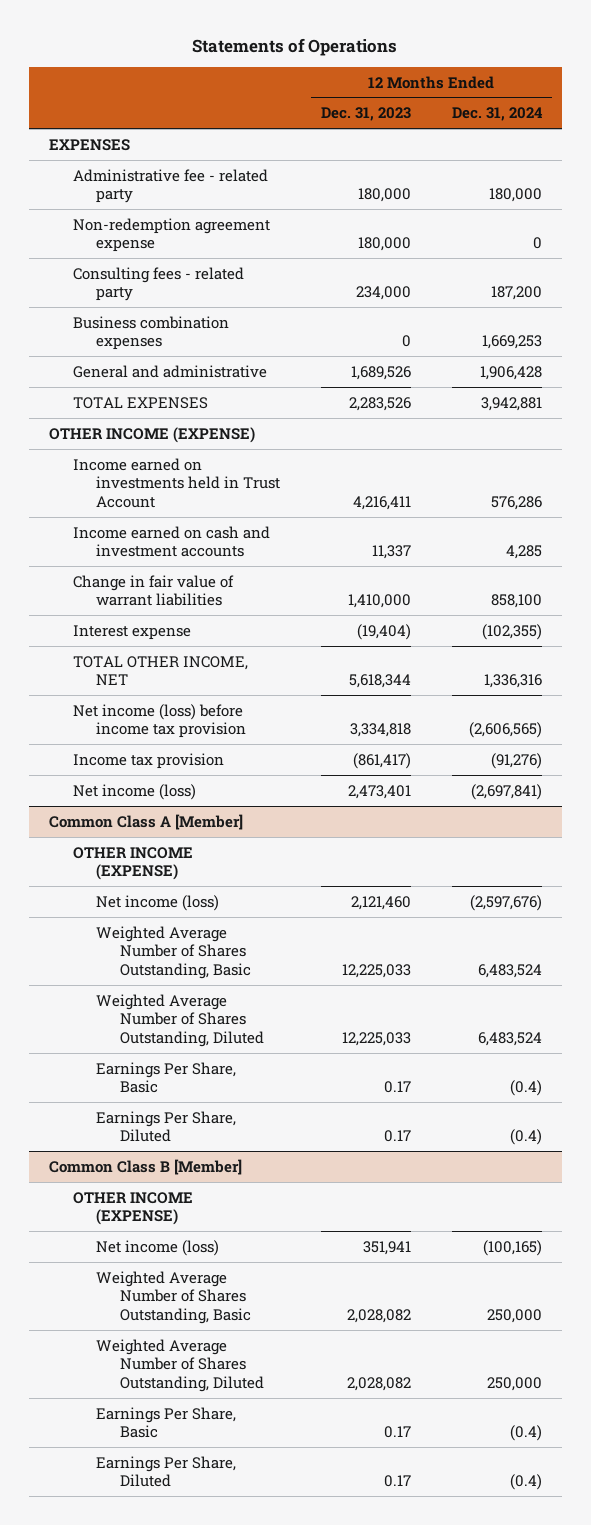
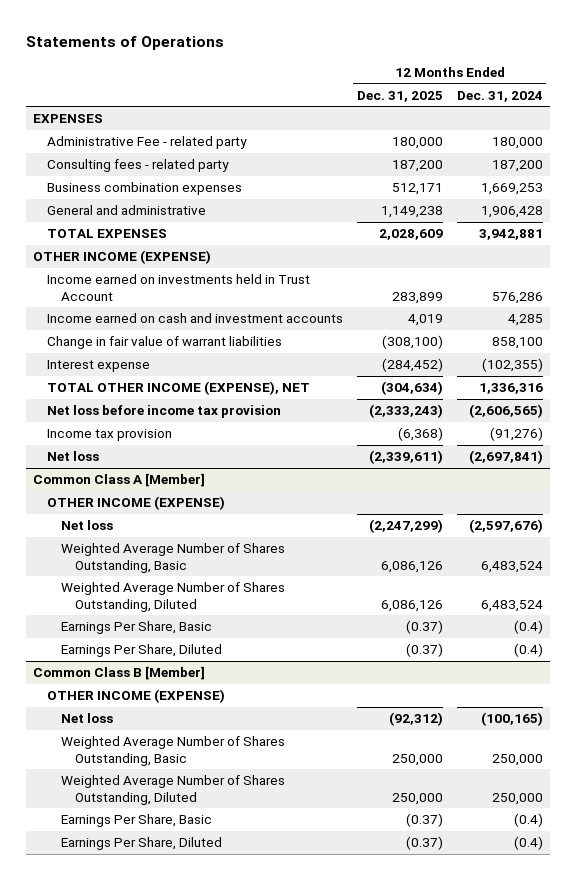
- | 12 Months Ended Dec. 31, 2023 | 12 Months Ended Dec. 31, 2024
+ | 12 Months Ended Dec. 31, 2025 | 12 Months Ended Dec. 31, 2024
- Administrative fee - related party | 180,000 | 180,000
- Non-redemption agreement expense | 180,000 | 0
+ Administrative Fee - related party | 180,000 | 180,000
- TOTAL OTHER INCOME, NET | 5,618,344 | 1,336,316
- Net income (loss) before income tax provision | 3,334,818 | (2,606,565)
+ TOTAL OTHER INCOME (EXPENSE), NET | (304,634) | 1,336,316
+ Net loss before income tax provision | (2,333,243) | (2,606,565)
- Net income (loss) | 2,473,401 | (2,697,841)
+ Net loss | (2,339,611) | (2,697,841)
@ Common Class A [Member]
- Net income (loss) | 2,121,460 | (2,597,676)
+ Net loss | (2,247,299) | (2,597,676)
@ Common Class B [Member]
- Net income (loss) | 351,941 | (100,165)
+ Net loss | (92,312) | (100,165)

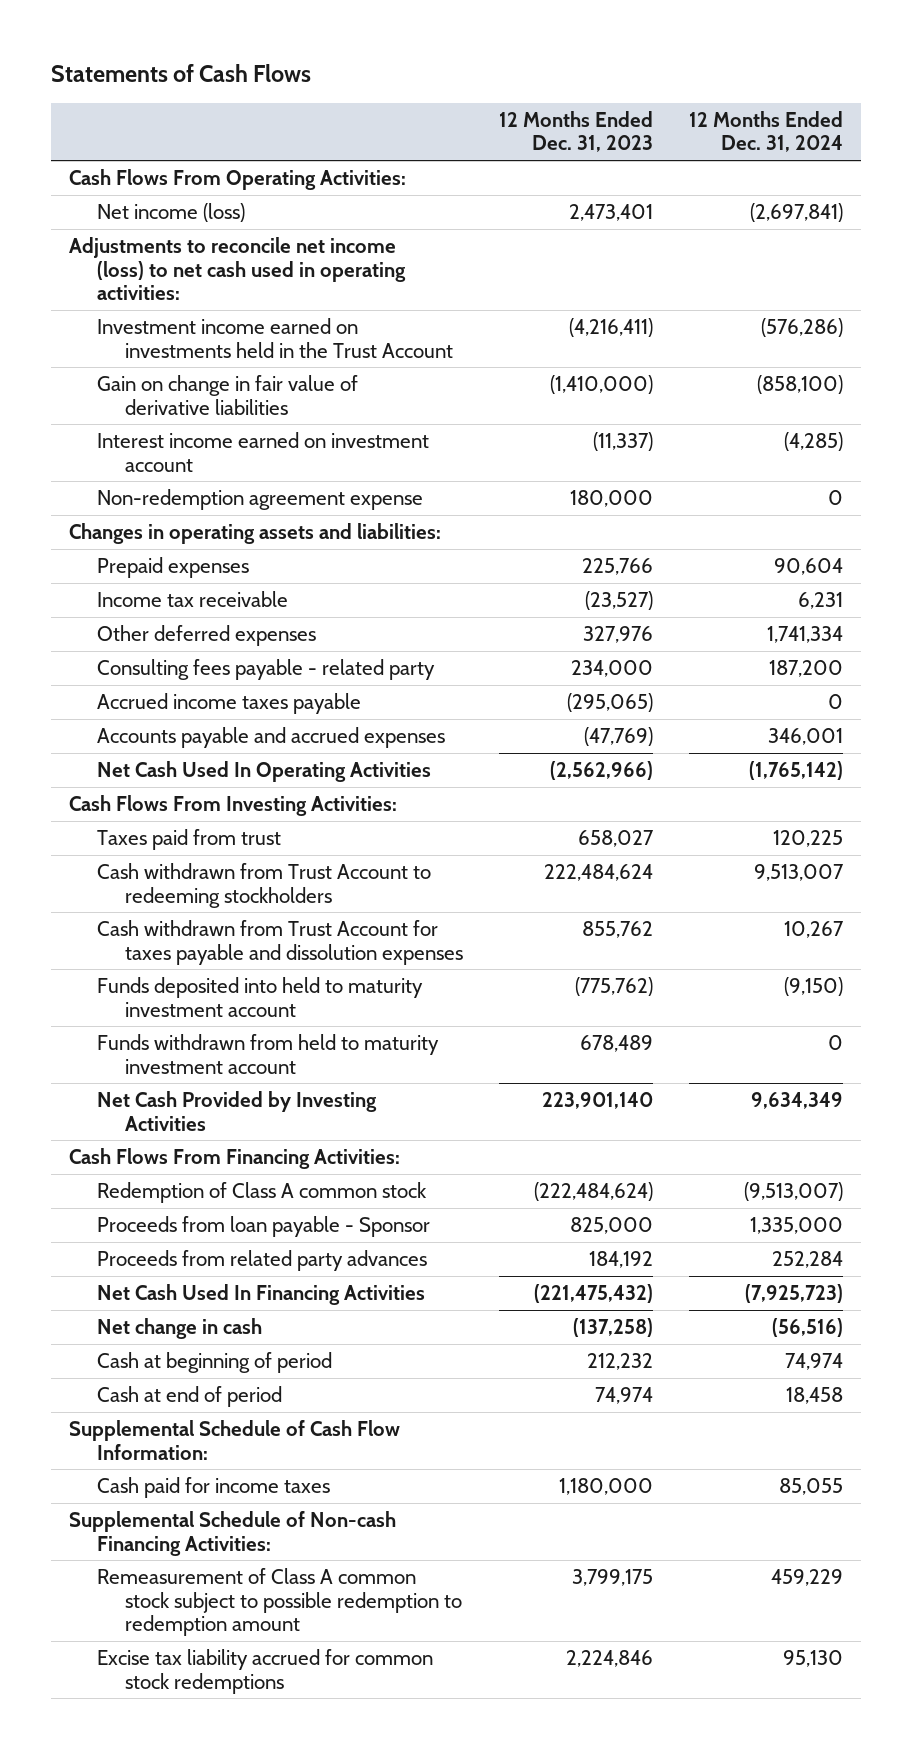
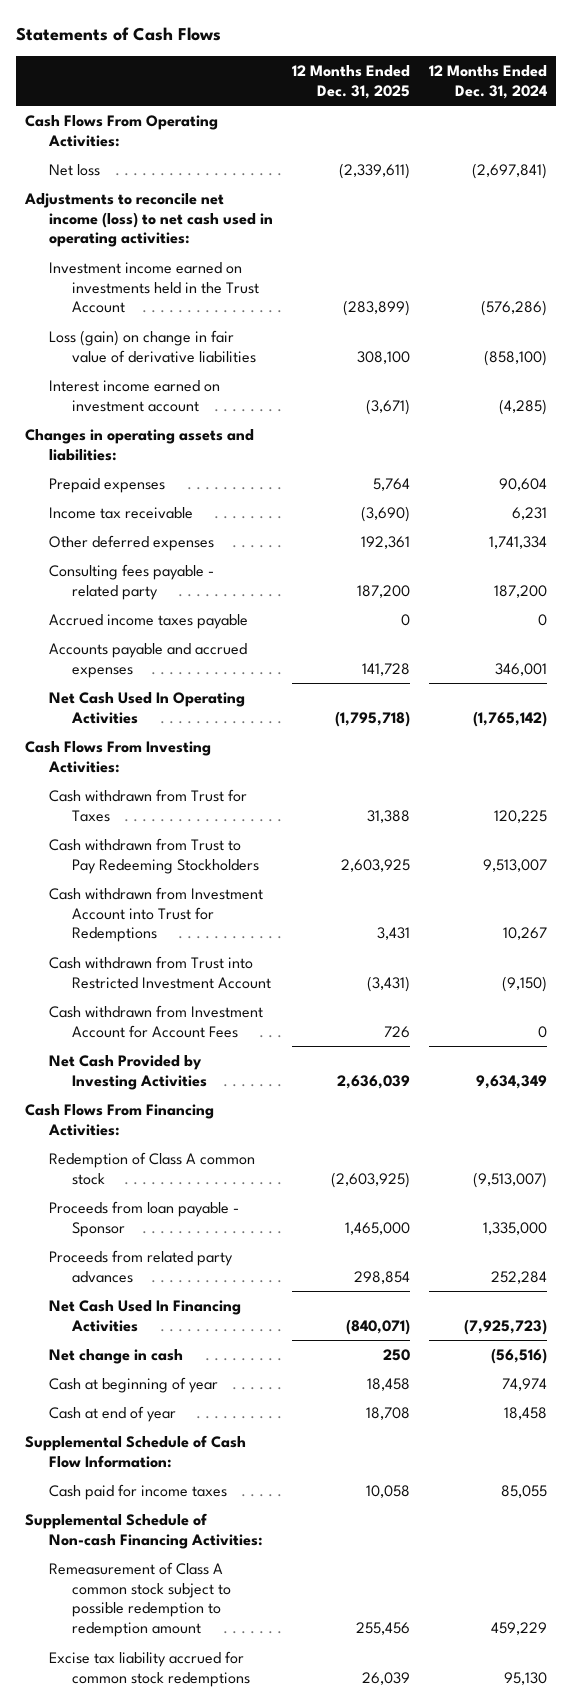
- | 12 Months Ended Dec. 31, 2023 | 12 Months Ended Dec. 31, 2024
+ | 12 Months Ended Dec. 31, 2025 | 12 Months Ended Dec. 31, 2024
- Net income (loss) | 2,473,401 | (2,697,841)
+ Net loss | (2,339,611) | (2,697,841)
- Gain on change in fair value of derivative liabilities | (1,410,000) | (858,100)
+ Loss (gain) on change in fair value of derivative liabilities | 308,100 | (858,100)
- Non-redemption agreement expense | 180,000 | 0
- Taxes paid from trust | 658,027 | 120,225
- Cash withdrawn from Trust Account to redeeming stockholders | 222,484,624 | 9,513,007
- Cash withdrawn from Trust Account for taxes payable and dissolution expenses | 855,762 | 10,267
- Funds deposited into held to maturity investment account | (775,762) | (9,150)
- Funds withdrawn from held to maturity investment account | 678,489 | 0
+ Cash withdrawn from Trust for Taxes | 31,388 | 120,225
+ Cash withdrawn from Trust to Pay Redeeming Stockholders | 2,603,925 | 9,513,007
+ Cash withdrawn from Investment Account into Trust for Redemptions | 3,431 | 10,267
+ Cash withdrawn from Trust into Restricted Investment Account | (3,431) | (9,150)
+ Cash withdrawn from Investment Account for Account Fees | 726 | 0
- Cash at beginning of period | 212,232 | 74,974
- Cash at end of period | 74,974 | 18,458
+ Cash at beginning of year | 18,458 | 74,974
+ Cash at end of year | 18,708 | 18,458

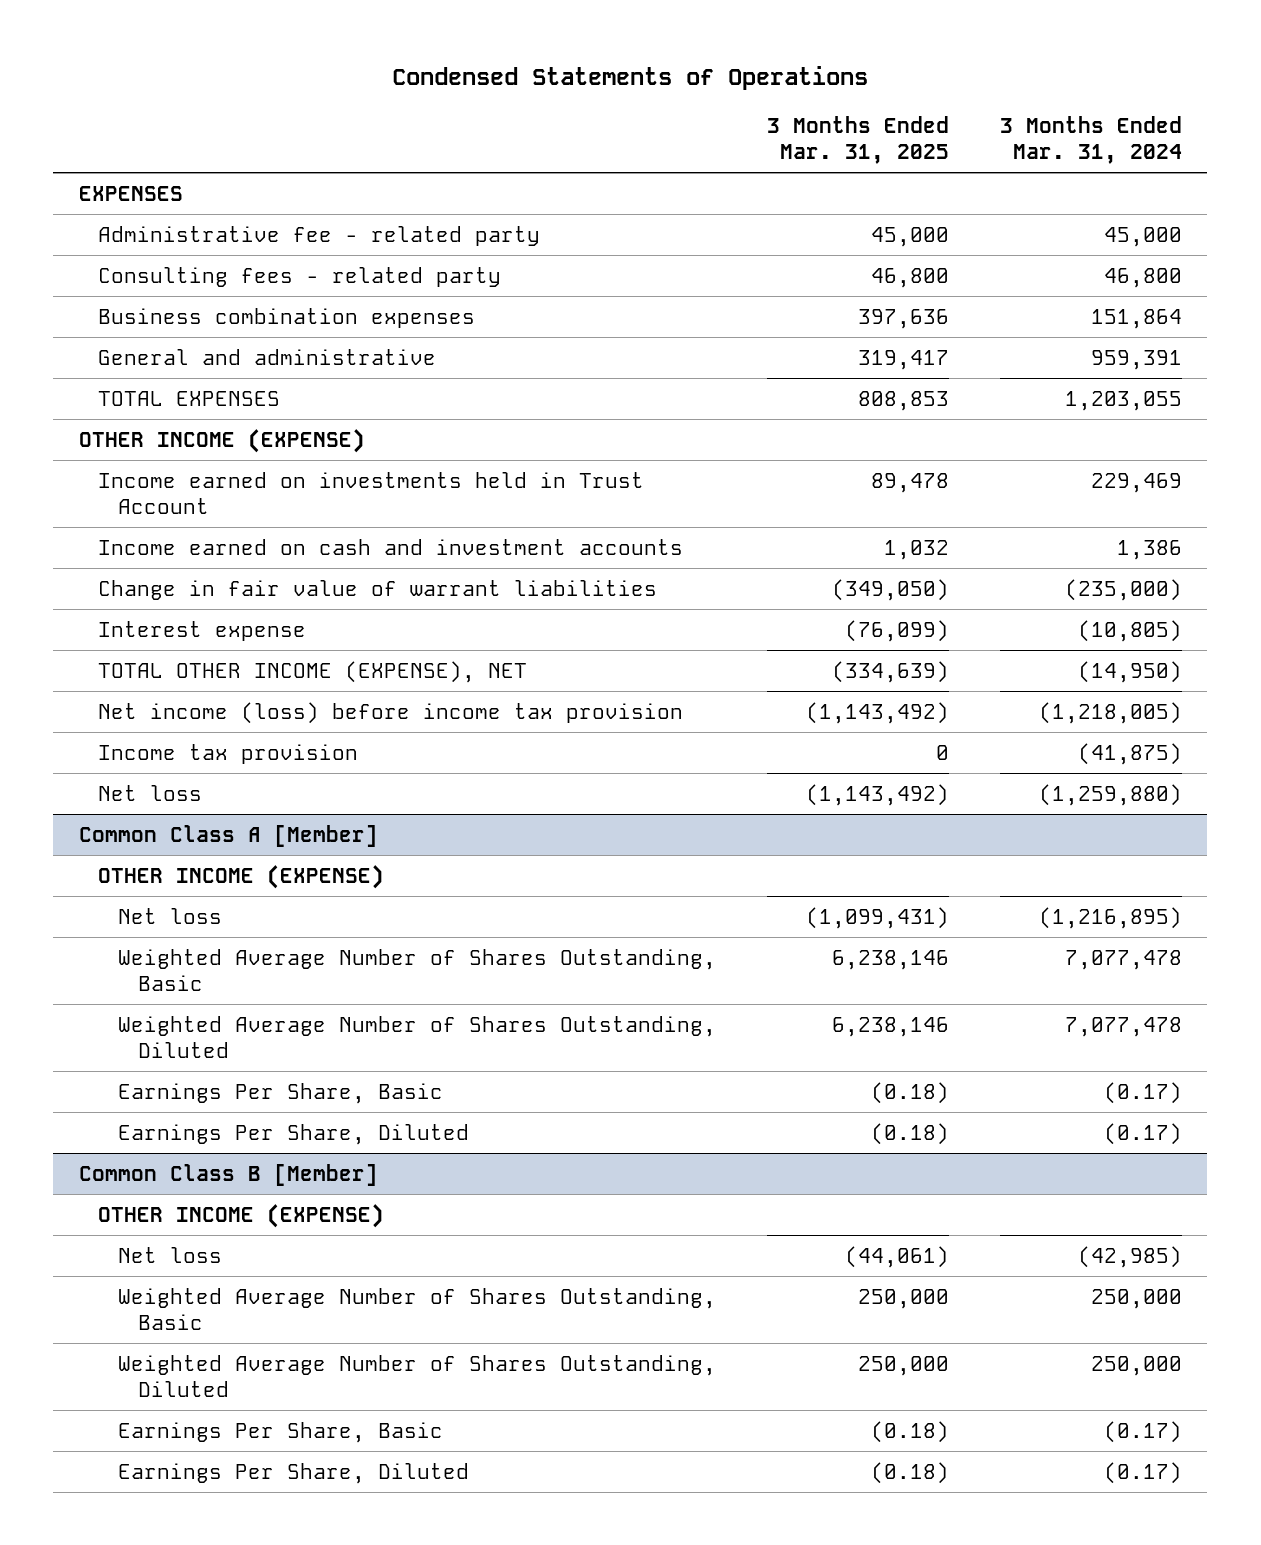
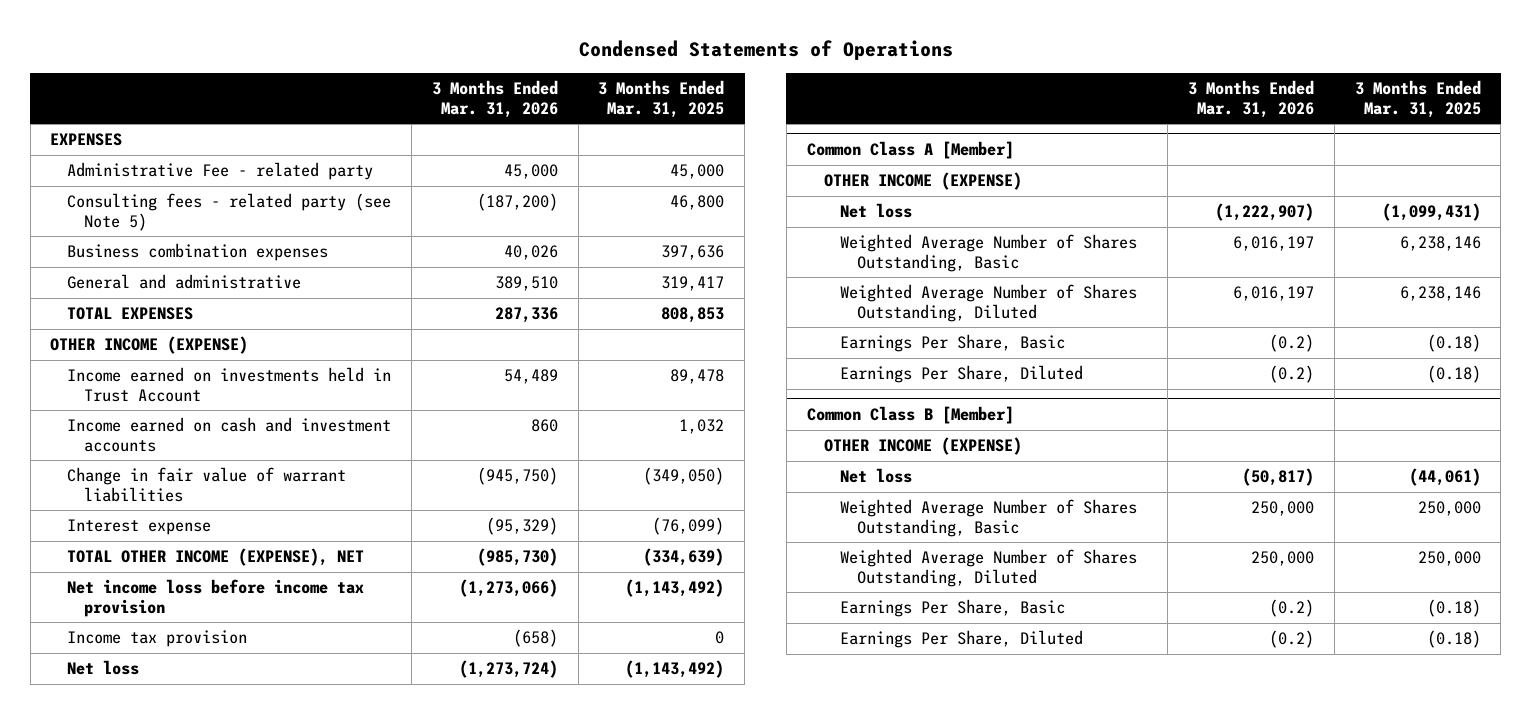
- | 3 Months Ended Mar. 31, 2025 | 3 Months Ended Mar. 31, 2024
+ | 3 Months Ended Mar. 31, 2026 | 3 Months Ended Mar. 31, 2025
- Administrative fee - related party | 45,000 | 45,000
- Consulting fees - related party | 46,800 | 46,800
+ Administrative Fee - related party | 45,000 | 45,000
+ Consulting fees - related party (see Note 5) | (187,200) | 46,800
- Net income (loss) before income tax provision | (1,143,492) | (1,218,005)
+ Net income loss before income tax provision | (1,273,066) | (1,143,492)

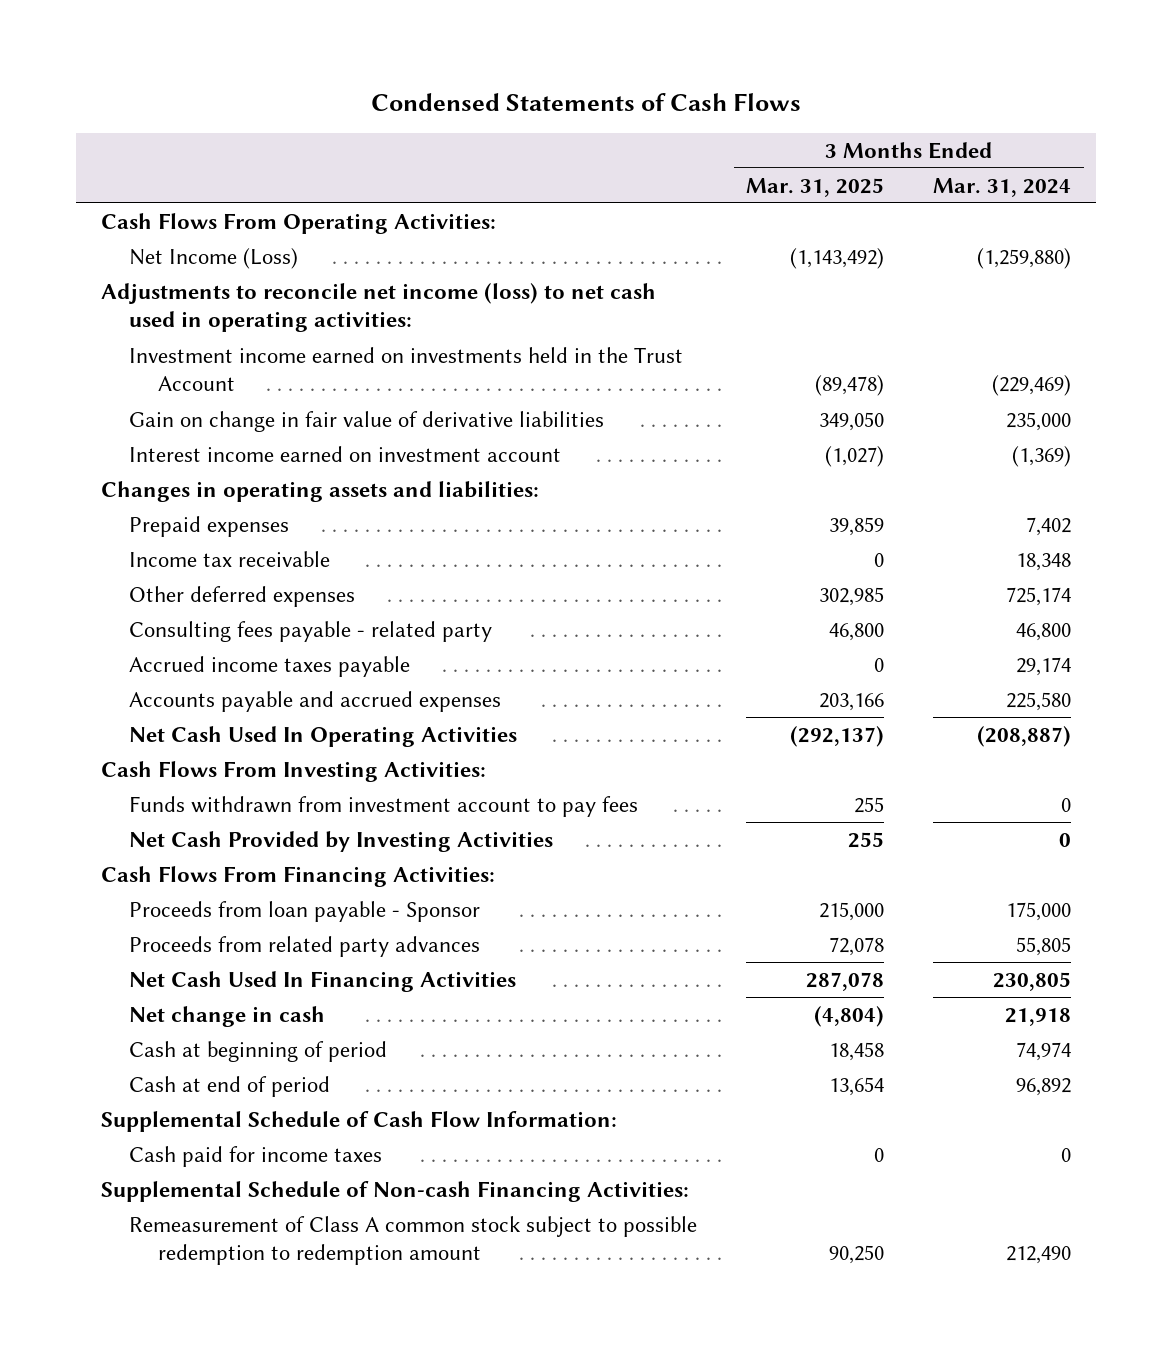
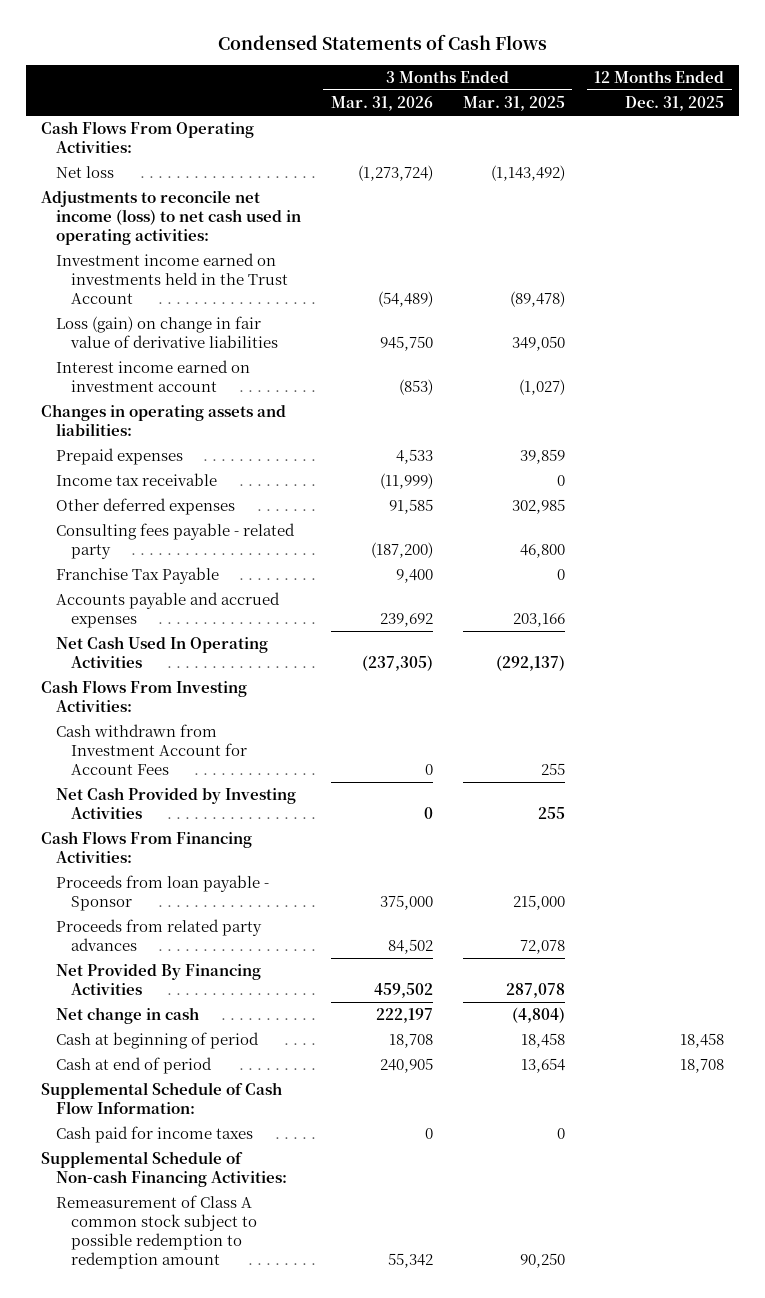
- | 3 Months Ended Mar. 31, 2025 | 3 Months Ended Mar. 31, 2024
+ | 3 Months Ended Mar. 31, 2026 | 3 Months Ended Mar. 31, 2025 | 12 Months Ended Dec. 31, 2025
- Net Income (Loss) | (1,143,492) | (1,259,880)
+ Net loss | (1,273,724) | (1,143,492) |
- Gain on change in fair value of derivative liabilities | 349,050 | 235,000
+ Loss (gain) on change in fair value of derivative liabilities | 945,750 | 349,050 |
- Accrued income taxes payable | 0 | 29,174
+ Franchise Tax Payable | 9,400 | 0 |
- Funds withdrawn from investment account to pay fees | 255 | 0
+ Cash withdrawn from Investment Account for Account Fees | 0 | 255 |
- Net Cash Used In Financing Activities | 287,078 | 230,805
+ Net Provided By Financing Activities | 459,502 | 287,078 |

